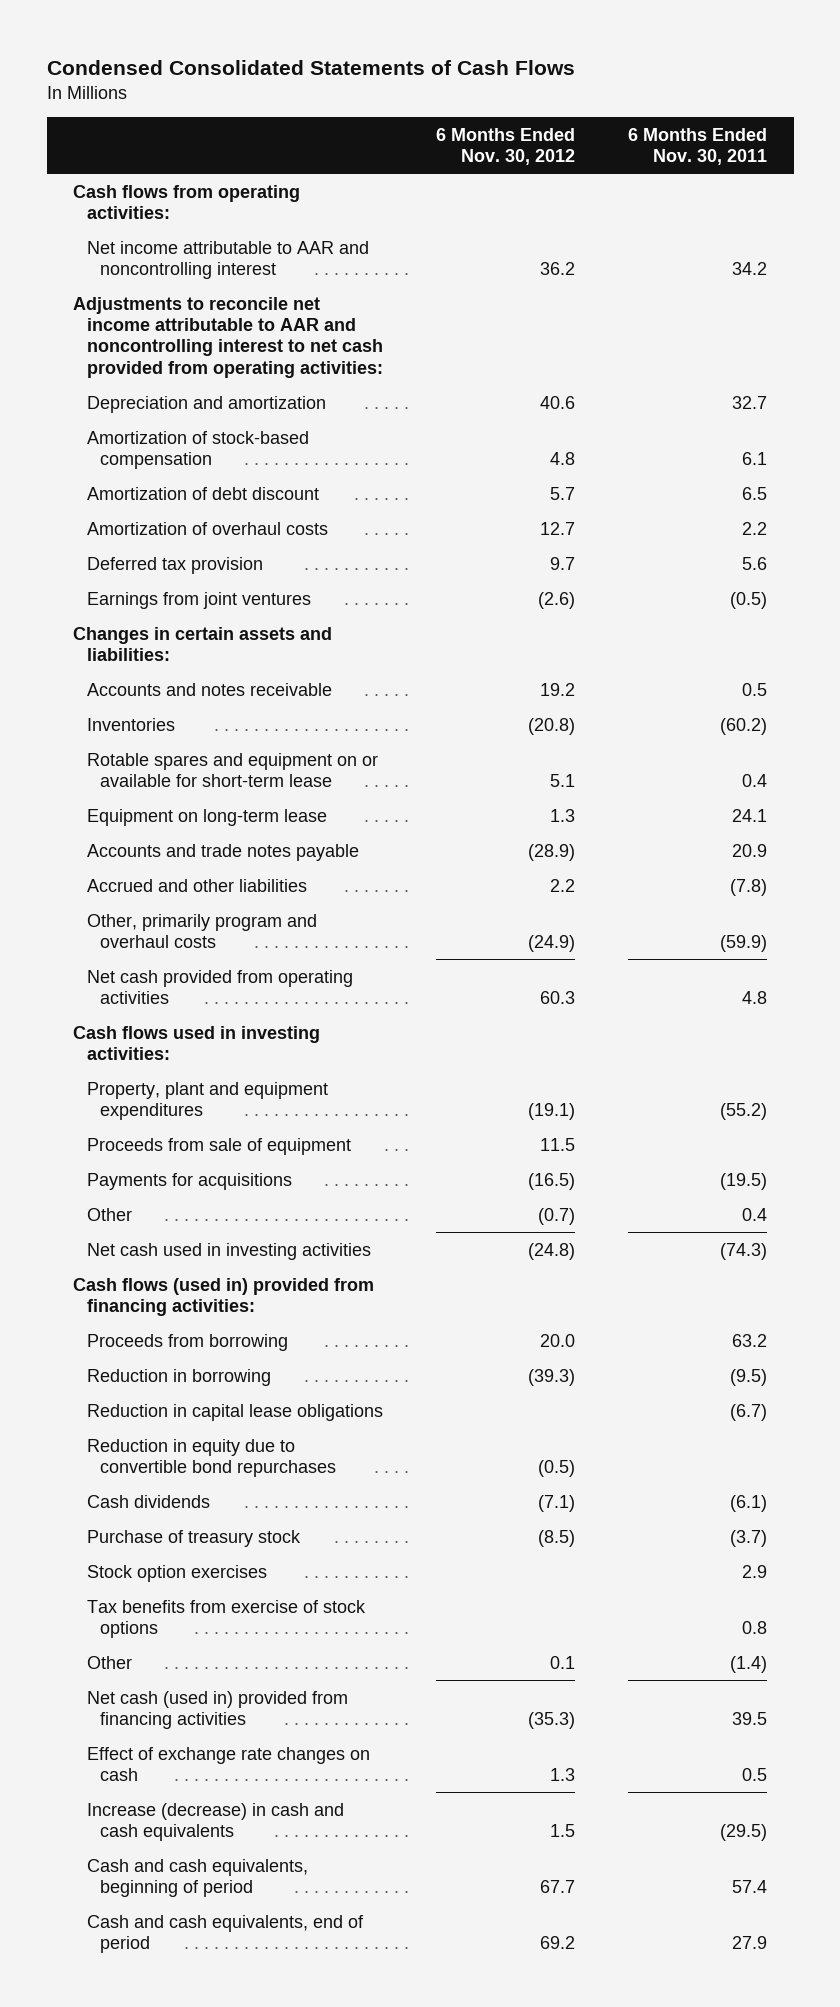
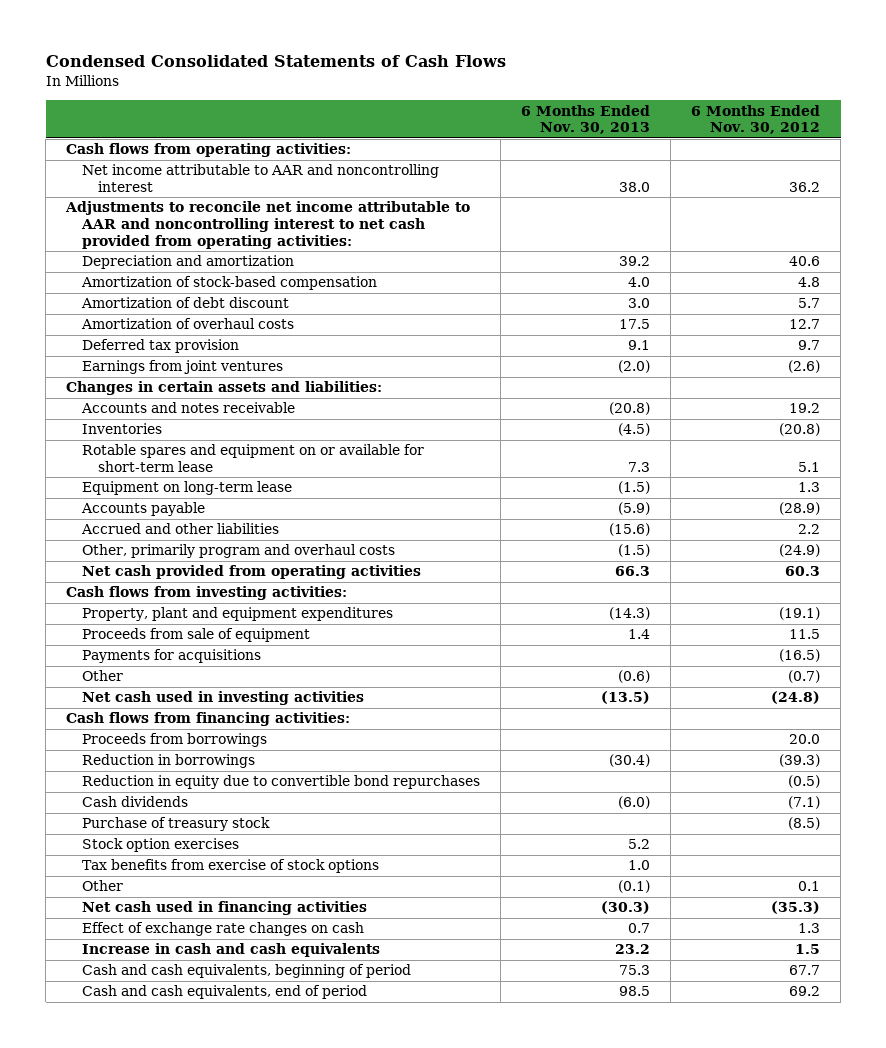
- | 6 Months Ended Nov. 30, 2012 | 6 Months Ended Nov. 30, 2011
+ | 6 Months Ended Nov. 30, 2013 | 6 Months Ended Nov. 30, 2012
- Accounts and trade notes payable | (28.9) | 20.9
+ Accounts payable | (5.9) | (28.9)
- Cash flows used in investing activities:
+ Cash flows from investing activities:
- Cash flows (used in) provided from financing activities:
- Proceeds from borrowing | 20.0 | 63.2
- Reduction in borrowing | (39.3) | (9.5)
- Reduction in capital lease obligations | | (6.7)
+ Cash flows from financing activities:
+ Proceeds from borrowings | | 20.0
+ Reduction in borrowings | (30.4) | (39.3)
- Net cash (used in) provided from financing activities | (35.3) | 39.5
+ Net cash used in financing activities | (30.3) | (35.3)
- Increase (decrease) in cash and cash equivalents | 1.5 | (29.5)
+ Increase in cash and cash equivalents | 23.2 | 1.5

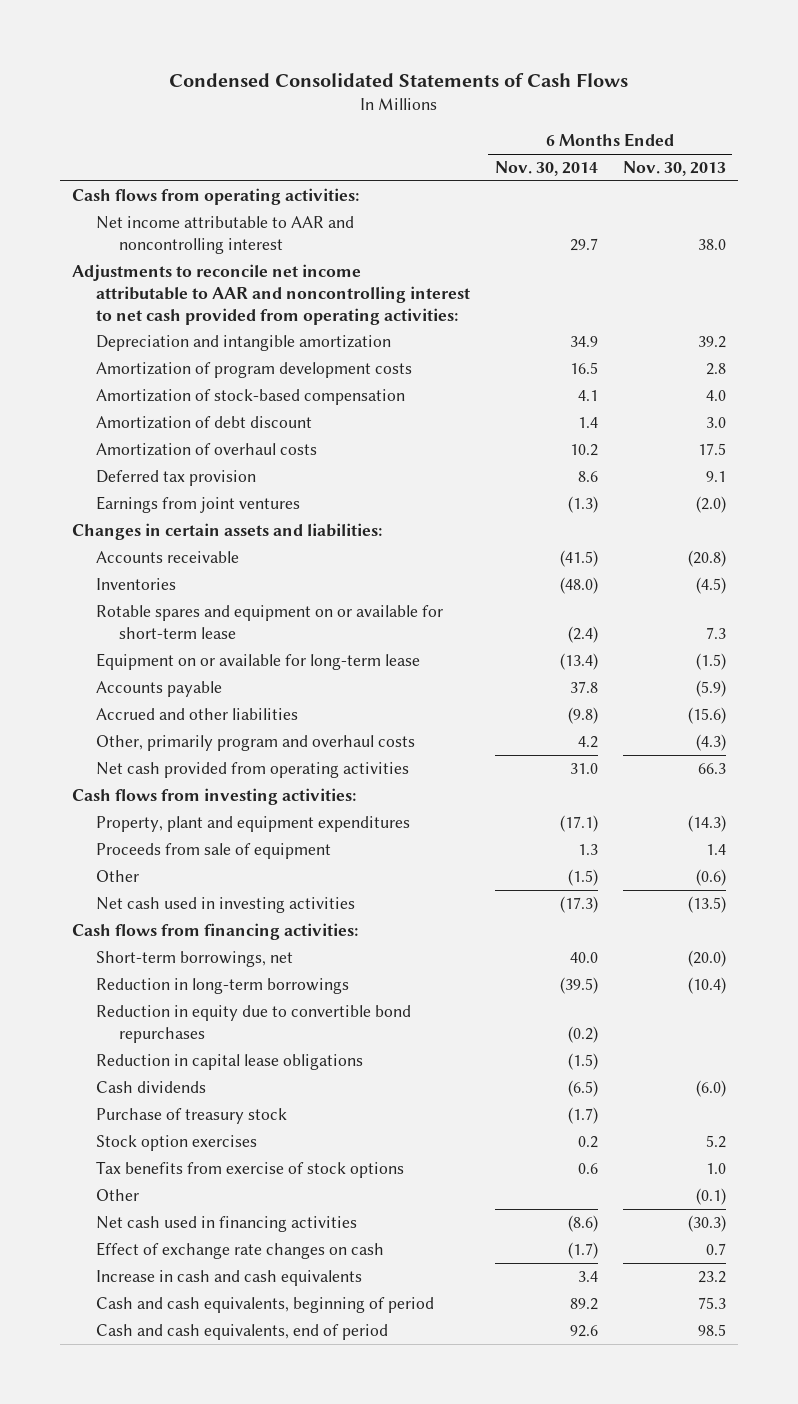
- | 6 Months Ended Nov. 30, 2013 | 6 Months Ended Nov. 30, 2012
+ | 6 Months Ended Nov. 30, 2014 | 6 Months Ended Nov. 30, 2013
- Depreciation and amortization | 39.2 | 40.6
+ Depreciation and intangible amortization | 34.9 | 39.2
+ Amortization of program development costs | 16.5 | 2.8
- Accounts and notes receivable | (20.8) | 19.2
+ Accounts receivable | (41.5) | (20.8)
- Equipment on long-term lease | (1.5) | 1.3
+ Equipment on or available for long-term lease | (13.4) | (1.5)
- Other, primarily program and overhaul costs | (1.5) | (24.9)
+ Other, primarily program and overhaul costs | 4.2 | (4.3)
- Payments for acquisitions | | (16.5)
- Proceeds from borrowings | | 20.0
- Reduction in borrowings | (30.4) | (39.3)
+ Short-term borrowings, net | 40.0 | (20.0)
+ Reduction in long-term borrowings | (39.5) | (10.4)
+ Reduction in capital lease obligations | (1.5) |

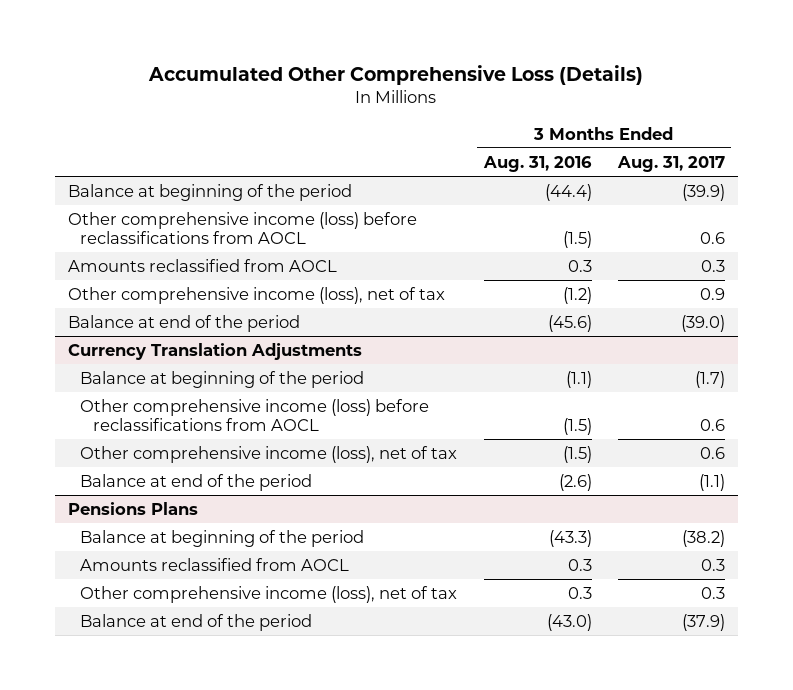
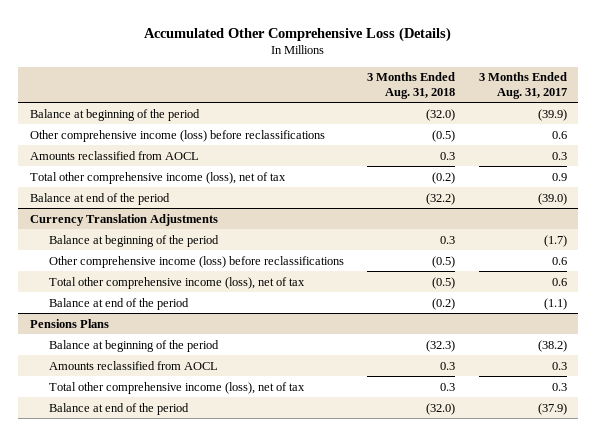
- | 3 Months Ended Aug. 31, 2016 | 3 Months Ended Aug. 31, 2017
+ | 3 Months Ended Aug. 31, 2018 | 3 Months Ended Aug. 31, 2017
- Other comprehensive income (loss) before reclassifications from AOCL | (1.5) | 0.6
+ Other comprehensive income (loss) before reclassifications | (0.5) | 0.6
- Other comprehensive income (loss), net of tax | (1.2) | 0.9
+ Total other comprehensive income (loss), net of tax | (0.2) | 0.9
@ Currency Translation Adjustments
- Other comprehensive income (loss) before reclassifications from AOCL | (1.5) | 0.6
- Other comprehensive income (loss), net of tax | (1.5) | 0.6
+ Other comprehensive income (loss) before reclassifications | (0.5) | 0.6
+ Total other comprehensive income (loss), net of tax | (0.5) | 0.6
@ Pensions Plans
- Other comprehensive income (loss), net of tax | 0.3 | 0.3
+ Total other comprehensive income (loss), net of tax | 0.3 | 0.3

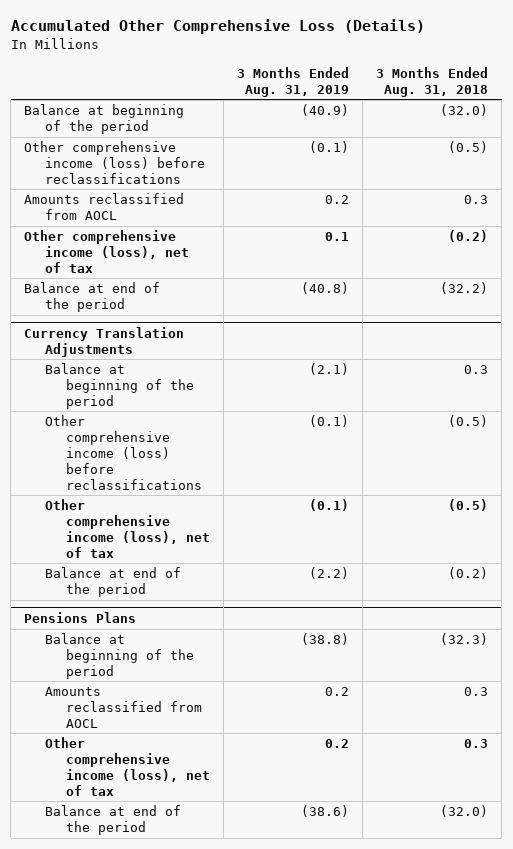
- | 3 Months Ended Aug. 31, 2018 | 3 Months Ended Aug. 31, 2017
+ | 3 Months Ended Aug. 31, 2019 | 3 Months Ended Aug. 31, 2018
- Total other comprehensive income (loss), net of tax | (0.2) | 0.9
+ Other comprehensive income (loss), net of tax | 0.1 | (0.2)
@ Currency Translation Adjustments
- Total other comprehensive income (loss), net of tax | (0.5) | 0.6
+ Other comprehensive income (loss), net of tax | (0.1) | (0.5)
@ Pensions Plans
- Total other comprehensive income (loss), net of tax | 0.3 | 0.3
+ Other comprehensive income (loss), net of tax | 0.2 | 0.3

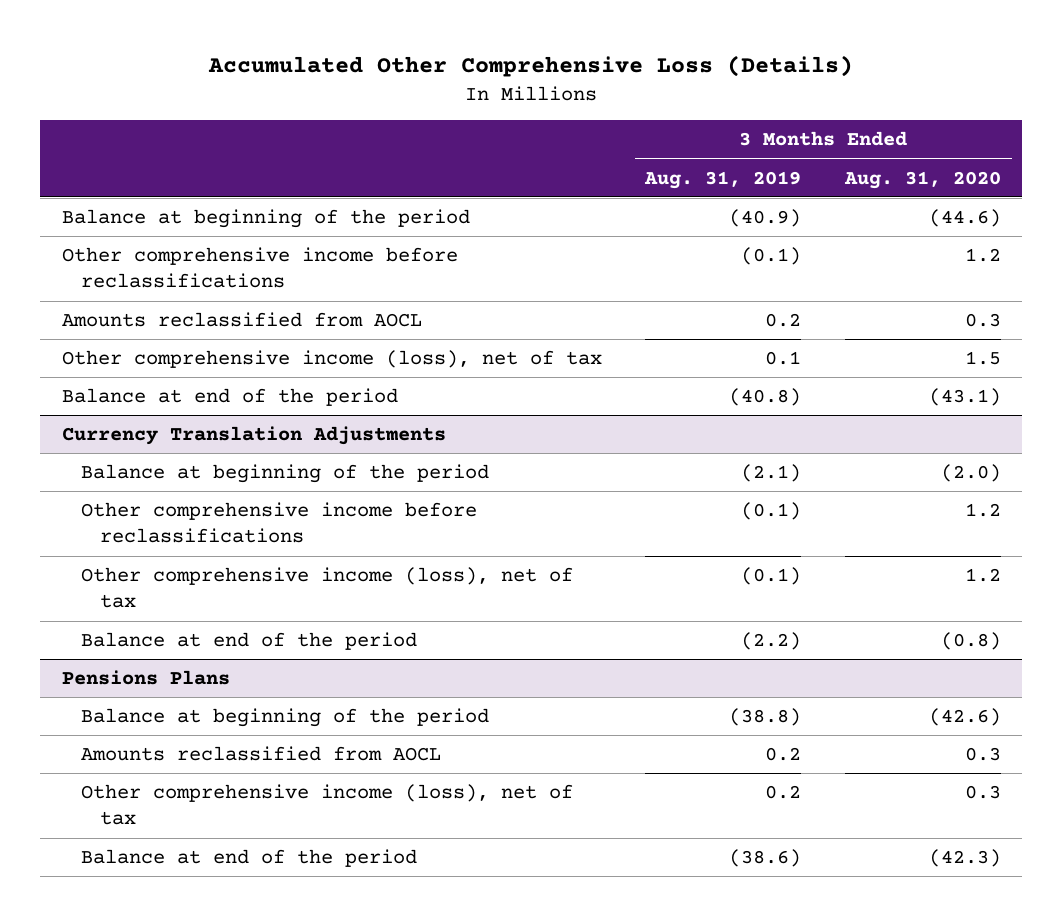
- | 3 Months Ended Aug. 31, 2019 | 3 Months Ended Aug. 31, 2018
+ | 3 Months Ended Aug. 31, 2019 | 3 Months Ended Aug. 31, 2020
- Other comprehensive income (loss) before reclassifications | (0.1) | (0.5)
+ Other comprehensive income before reclassifications | (0.1) | 1.2
@ Currency Translation Adjustments
- Other comprehensive income (loss) before reclassifications | (0.1) | (0.5)
+ Other comprehensive income before reclassifications | (0.1) | 1.2

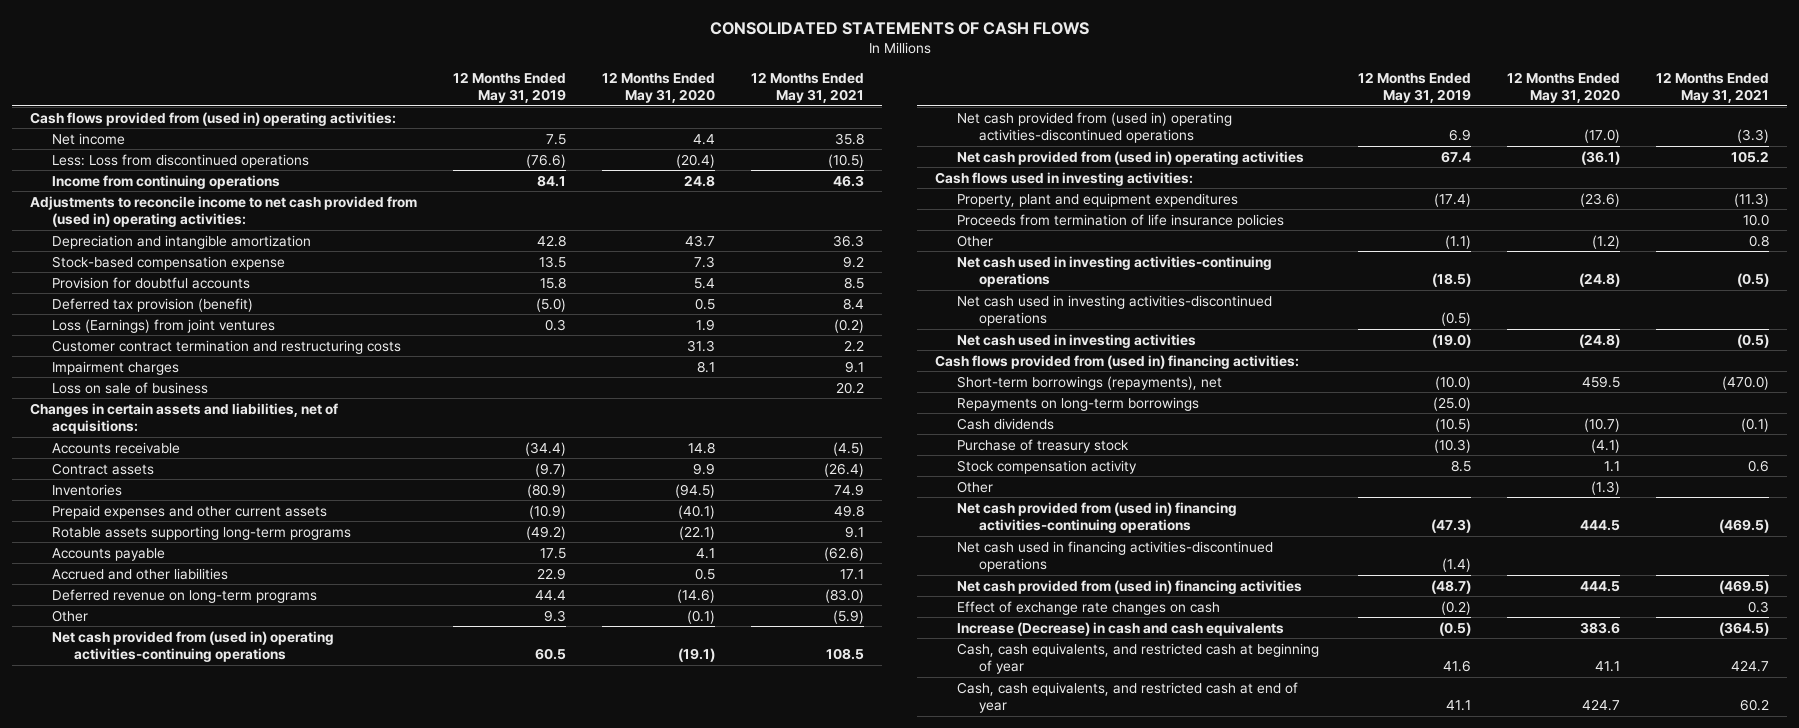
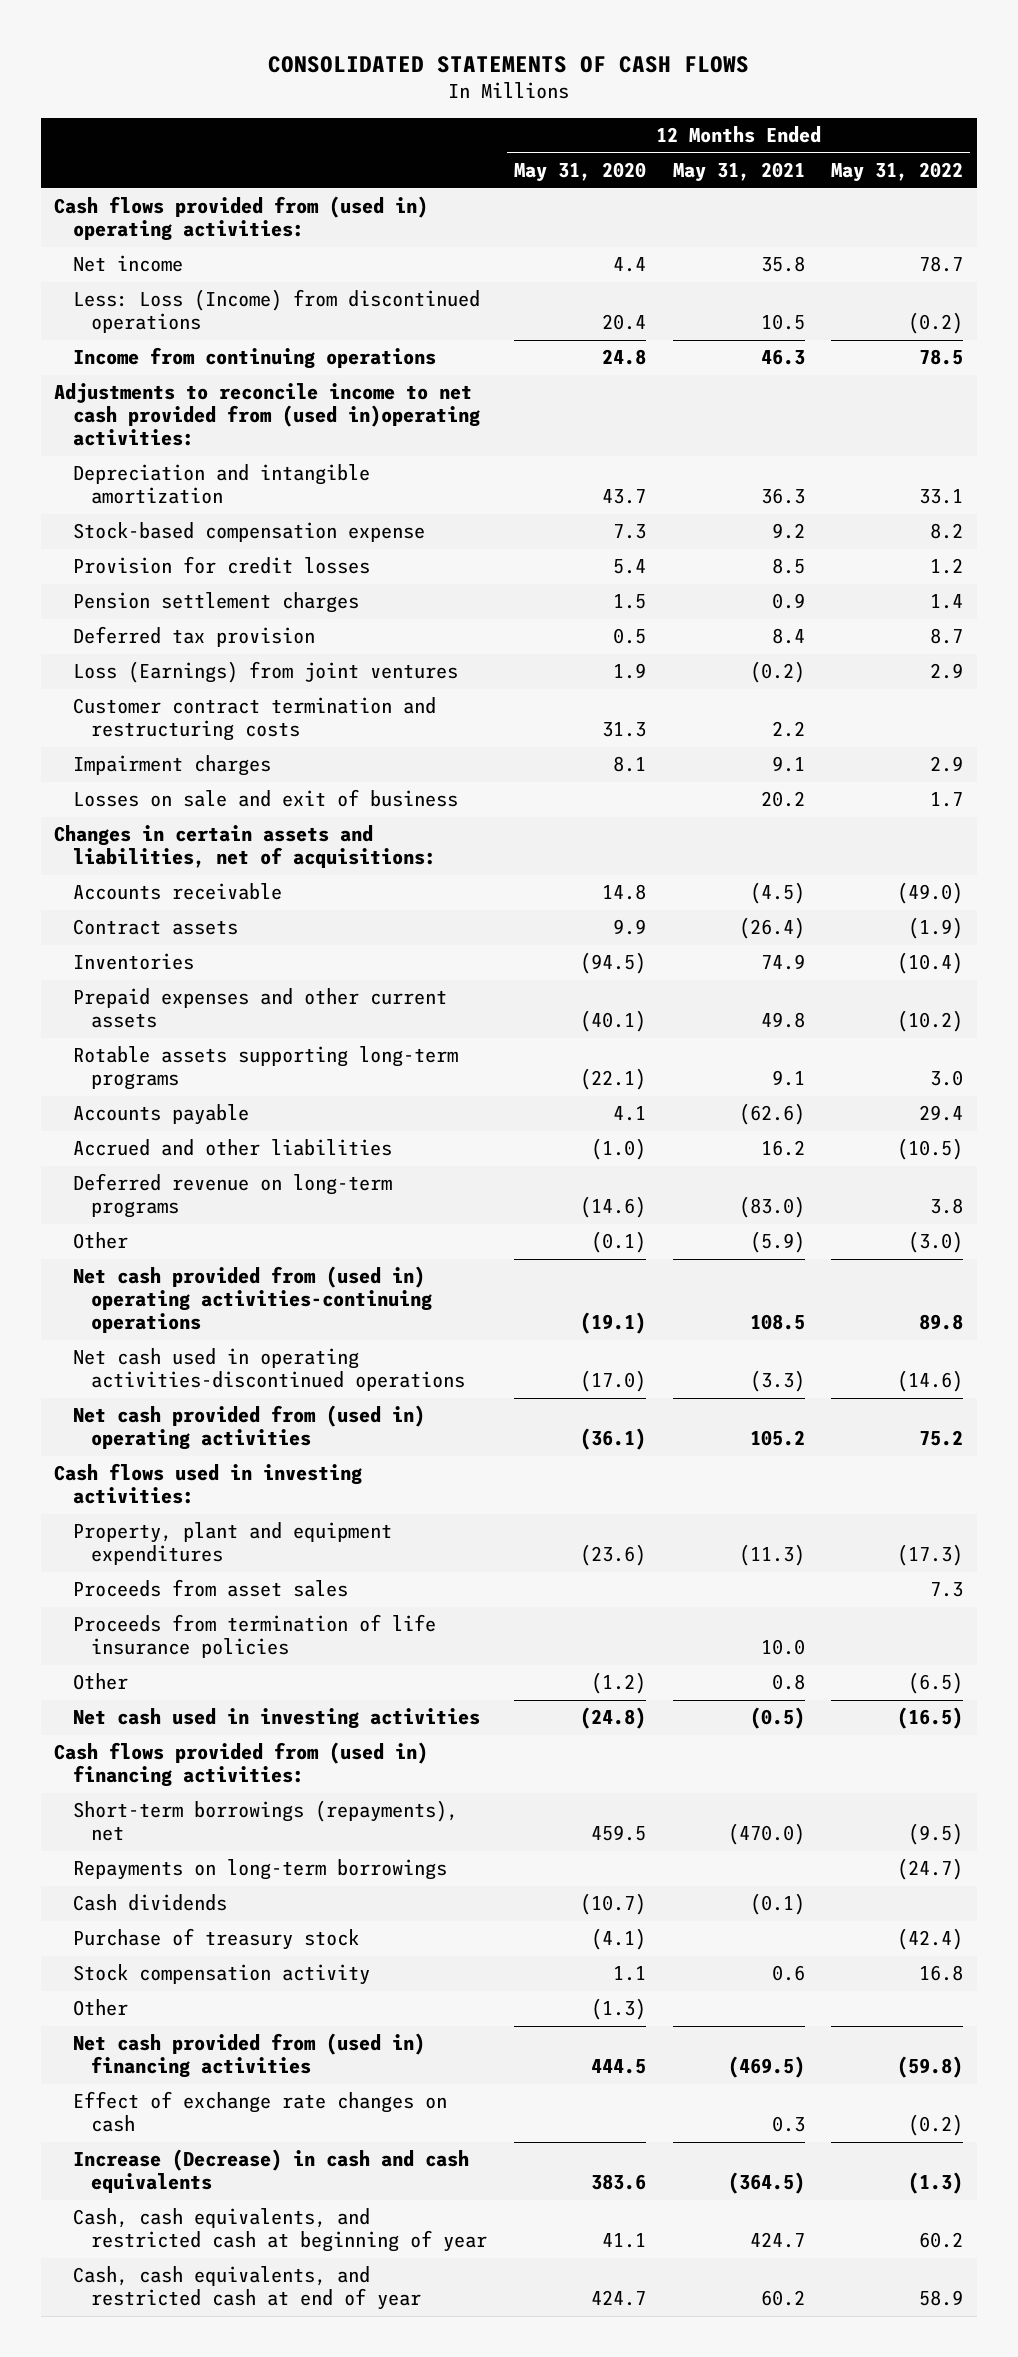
- | 12 Months Ended May 31, 2019 | 12 Months Ended May 31, 2020 | 12 Months Ended May 31, 2021
+ | 12 Months Ended May 31, 2020 | 12 Months Ended May 31, 2021 | 12 Months Ended May 31, 2022
- Less: Loss from discontinued operations | (76.6) | (20.4) | (10.5)
+ Less: Loss (Income) from discontinued operations | 20.4 | 10.5 | (0.2)
- Adjustments to reconcile income to net cash provided from (used in) operating activities:
+ Adjustments to reconcile income to net cash provided from (used in)operating activities:
- Provision for doubtful accounts | 15.8 | 5.4 | 8.5
- Deferred tax provision (benefit) | (5.0) | 0.5 | 8.4
+ Provision for credit losses | 5.4 | 8.5 | 1.2
+ Pension settlement charges | 1.5 | 0.9 | 1.4
+ Deferred tax provision | 0.5 | 8.4 | 8.7
- Loss on sale of business | | | 20.2
+ Losses on sale and exit of business | | 20.2 | 1.7
- Accrued and other liabilities | 22.9 | 0.5 | 17.1
+ Accrued and other liabilities | (1.0) | 16.2 | (10.5)
- Net cash provided from (used in) operating activities-discontinued operations | 6.9 | (17.0) | (3.3)
+ Net cash used in operating activities-discontinued operations | (17.0) | (3.3) | (14.6)
+ Proceeds from asset sales | | | 7.3
- Net cash used in investing activities-continuing operations | (18.5) | (24.8) | (0.5)
- Net cash used in investing activities-discontinued operations | (0.5) | |
- Net cash provided from (used in) financing activities-continuing operations | (47.3) | 444.5 | (469.5)
- Net cash used in financing activities-discontinued operations | (1.4) | |

